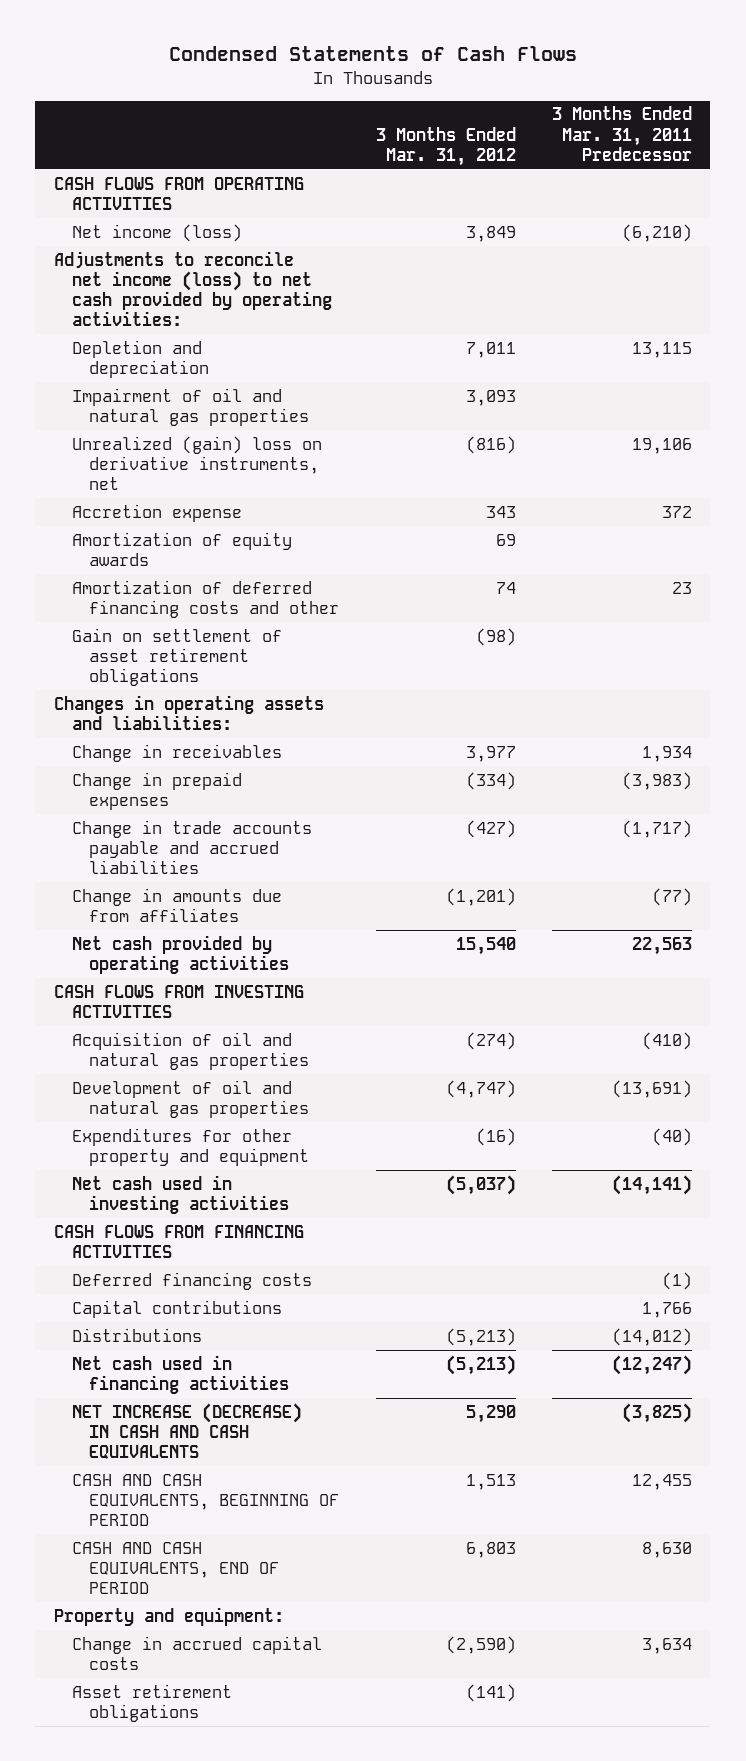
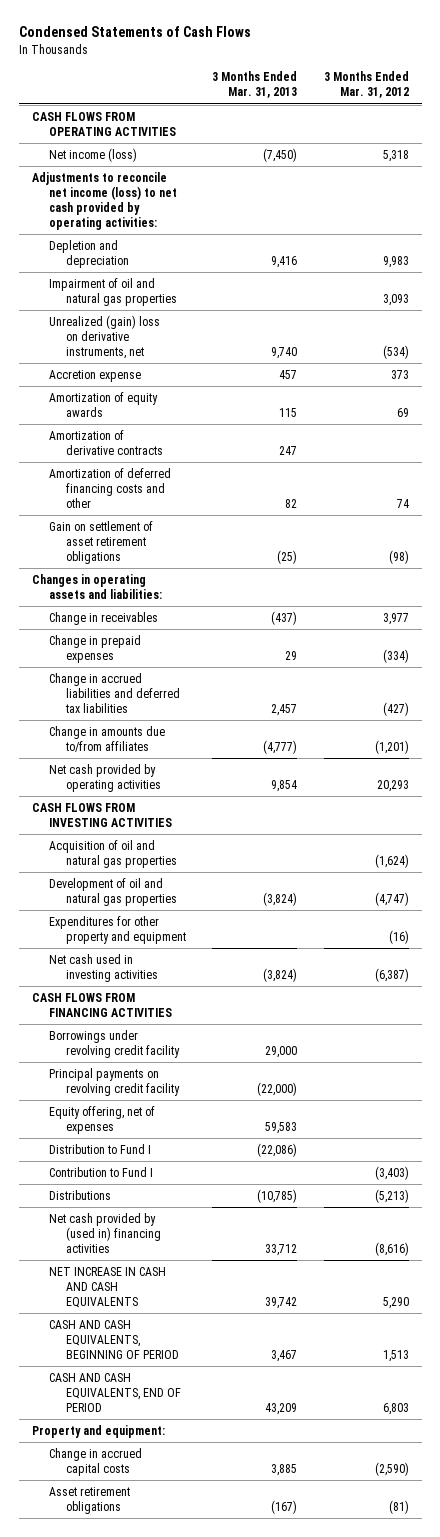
- | 3 Months Ended Mar. 31, 2012 | 3 Months Ended Mar. 31, 2011 Predecessor
+ | 3 Months Ended Mar. 31, 2013 | 3 Months Ended Mar. 31, 2012
- Net income (loss) | 3,849 | (6,210)
+ Net income (loss) | (7,450) | 5,318
- Depletion and depreciation | 7,011 | 13,115
+ Depletion and depreciation | 9,416 | 9,983
- Unrealized (gain) loss on derivative instruments, net | (816) | 19,106
- Accretion expense | 343 | 372
+ Unrealized (gain) loss on derivative instruments, net | 9,740 | (534)
+ Accretion expense | 457 | 373
+ Amortization of derivative contracts | 247 |
- Change in trade accounts payable and accrued liabilities | (427) | (1,717)
- Change in amounts due from affiliates | (1,201) | (77)
- Net cash provided by operating activities | 15,540 | 22,563
+ Change in accrued liabilities and deferred tax liabilities | 2,457 | (427)
+ Change in amounts due to/from affiliates | (4,777) | (1,201)
+ Net cash provided by operating activities | 9,854 | 20,293
- Acquisition of oil and natural gas properties | (274) | (410)
+ Acquisition of oil and natural gas properties | | (1,624)
- Net cash used in investing activities | (5,037) | (14,141)
+ Net cash used in investing activities | (3,824) | (6,387)
- Deferred financing costs | | (1)
- Capital contributions | | 1,766
+ Borrowings under revolving credit facility | 29,000 |
+ Principal payments on revolving credit facility | (22,000) |
+ Equity offering, net of expenses | 59,583 |
+ Distribution to Fund I | (22,086) |
+ Contribution to Fund I | | (3,403)
- Net cash used in financing activities | (5,213) | (12,247)
- NET INCREASE (DECREASE) IN CASH AND CASH EQUIVALENTS | 5,290 | (3,825)
+ Net cash provided by (used in) financing activities | 33,712 | (8,616)
+ NET INCREASE IN CASH AND CASH EQUIVALENTS | 39,742 | 5,290
- Asset retirement obligations | (141) |
+ Asset retirement obligations | (167) | (81)

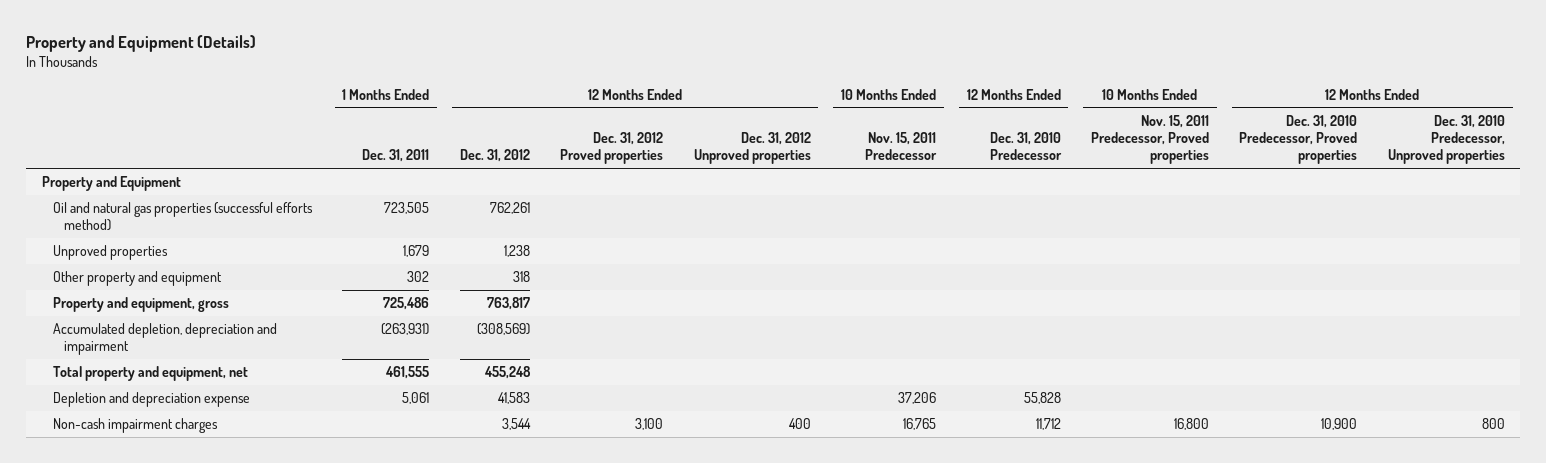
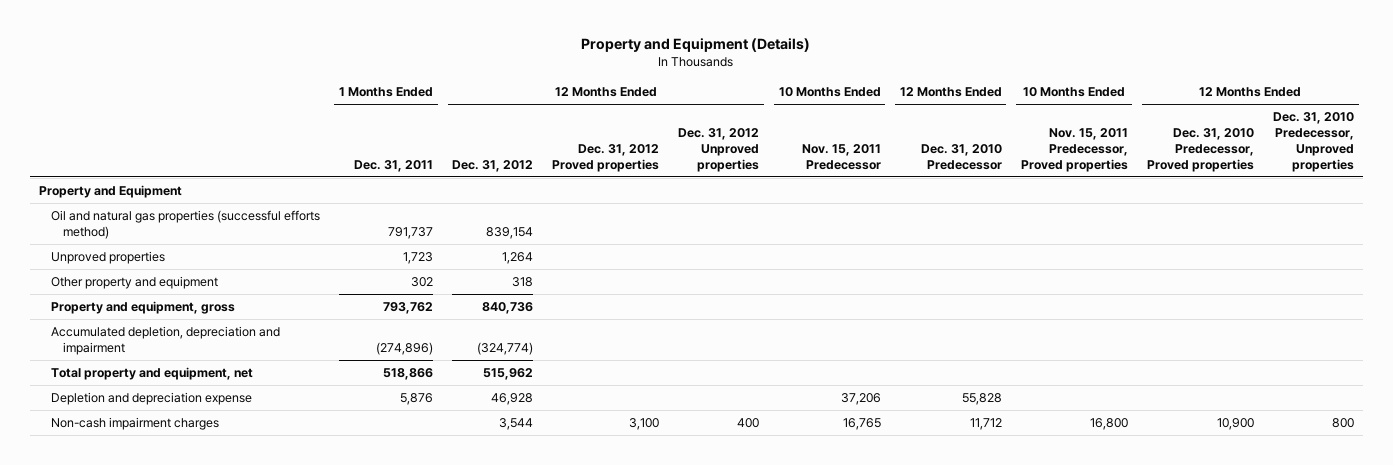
- Oil and natural gas properties (successful efforts method) | 723,505 | 762,261 | | | | | | |
- Unproved properties | 1,679 | 1,238 | | | | | | |
+ Oil and natural gas properties (successful efforts method) | 791,737 | 839,154 | | | | | | |
+ Unproved properties | 1,723 | 1,264 | | | | | | |
- Property and equipment, gross | 725,486 | 763,817 | | | | | | |
- Accumulated depletion, depreciation and impairment | (263,931) | (308,569) | | | | | | |
- Total property and equipment, net | 461,555 | 455,248 | | | | | | |
- Depletion and depreciation expense | 5,061 | 41,583 | | | 37,206 | 55,828 | | |
+ Property and equipment, gross | 793,762 | 840,736 | | | | | | |
+ Accumulated depletion, depreciation and impairment | (274,896) | (324,774) | | | | | | |
+ Total property and equipment, net | 518,866 | 515,962 | | | | | | |
+ Depletion and depreciation expense | 5,876 | 46,928 | | | 37,206 | 55,828 | | |

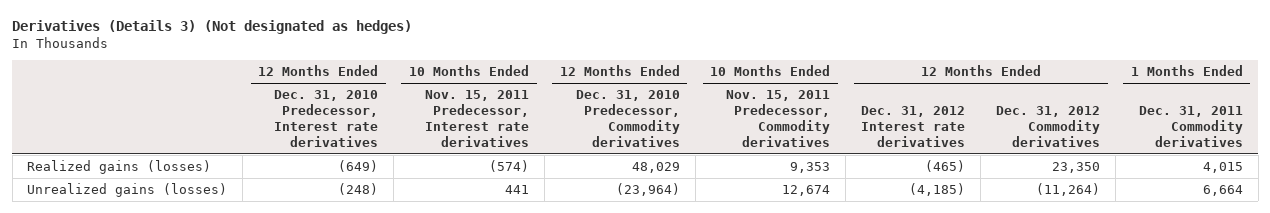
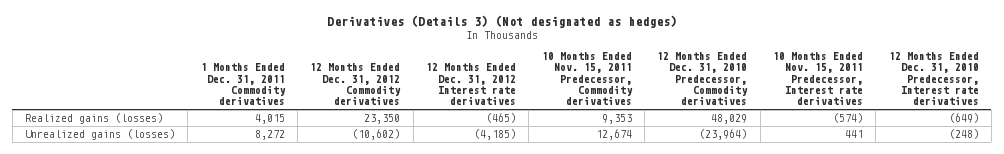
- | 12 Months Ended Dec. 31, 2010 Predecessor, Interest rate derivatives | 10 Months Ended Nov. 15, 2011 Predecessor, Interest rate derivatives | 12 Months Ended Dec. 31, 2010 Predecessor, Commodity derivatives | 10 Months Ended Nov. 15, 2011 Predecessor, Commodity derivatives | 12 Months Ended Dec. 31, 2012 Interest rate derivatives | 12 Months Ended Dec. 31, 2012 Commodity derivatives | 1 Months Ended Dec. 31, 2011 Commodity derivatives
+ | 1 Months Ended Dec. 31, 2011 Commodity derivatives | 12 Months Ended Dec. 31, 2012 Commodity derivatives | 12 Months Ended Dec. 31, 2012 Interest rate derivatives | 10 Months Ended Nov. 15, 2011 Predecessor, Commodity derivatives | 12 Months Ended Dec. 31, 2010 Predecessor, Commodity derivatives | 10 Months Ended Nov. 15, 2011 Predecessor, Interest rate derivatives | 12 Months Ended Dec. 31, 2010 Predecessor, Interest rate derivatives
- Unrealized gains (losses) | (248) | 441 | (23,964) | 12,674 | (4,185) | (11,264) | 6,664
+ Unrealized gains (losses) | 8,272 | (10,602) | (4,185) | 12,674 | (23,964) | 441 | (248)

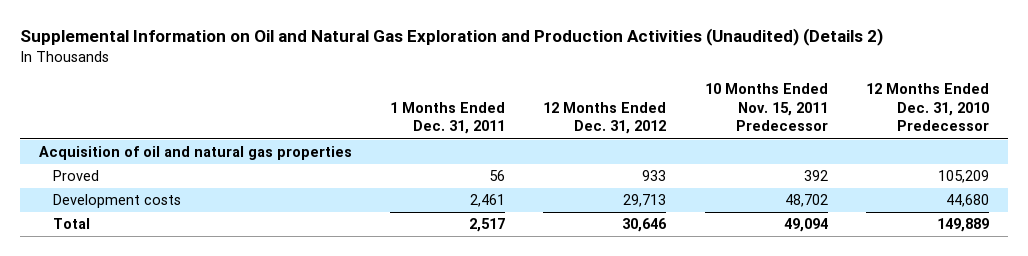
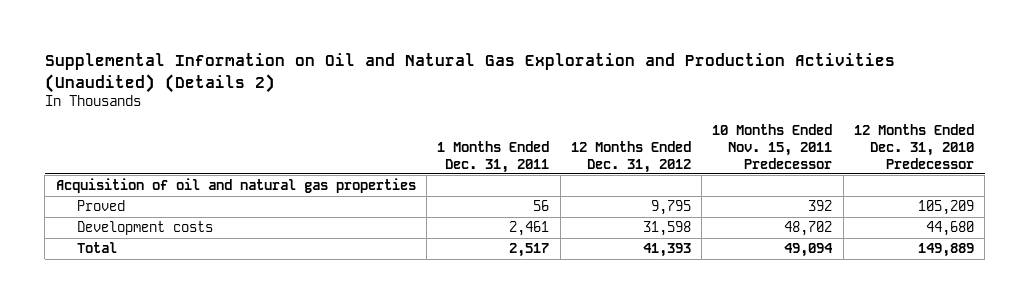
- Proved | 56 | 933 | 392 | 105,209
- Development costs | 2,461 | 29,713 | 48,702 | 44,680
- Total | 2,517 | 30,646 | 49,094 | 149,889
+ Proved | 56 | 9,795 | 392 | 105,209
+ Development costs | 2,461 | 31,598 | 48,702 | 44,680
+ Total | 2,517 | 41,393 | 49,094 | 149,889

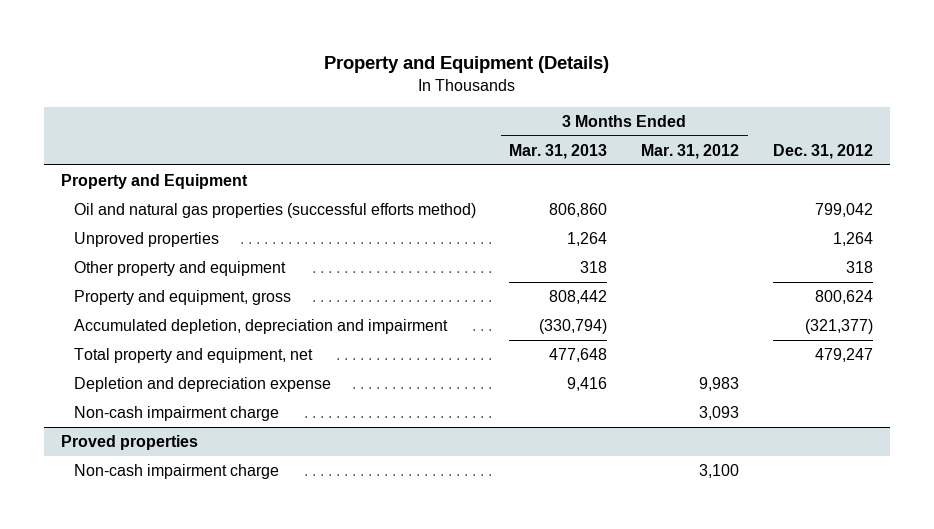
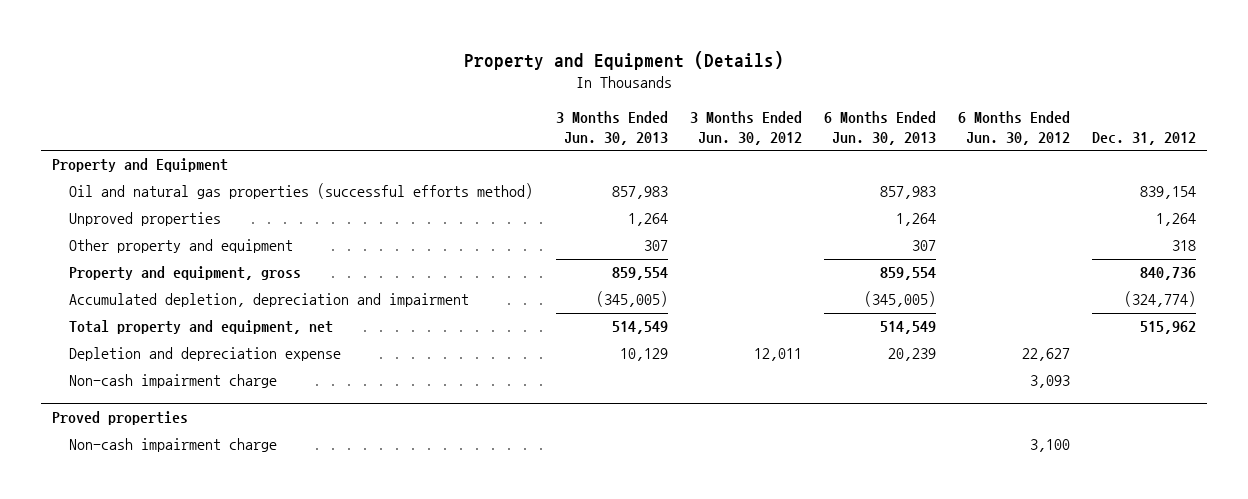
- | 3 Months Ended Mar. 31, 2013 | 3 Months Ended Mar. 31, 2012 | Dec. 31, 2012
+ | 3 Months Ended Jun. 30, 2013 | 3 Months Ended Jun. 30, 2012 | 6 Months Ended Jun. 30, 2013 | 6 Months Ended Jun. 30, 2012 | Dec. 31, 2012
- Oil and natural gas properties (successful efforts method) | 806,860 | | 799,042
+ Oil and natural gas properties (successful efforts method) | 857,983 | | 857,983 | | 839,154
- Property and equipment, gross | 808,442 | | 800,624
- Accumulated depletion, depreciation and impairment | (330,794) | | (321,377)
- Total property and equipment, net | 477,648 | | 479,247
+ Property and equipment, gross | 859,554 | | 859,554 | | 840,736
+ Accumulated depletion, depreciation and impairment | (345,005) | | (345,005) | | (324,774)
+ Total property and equipment, net | 514,549 | | 514,549 | | 515,962

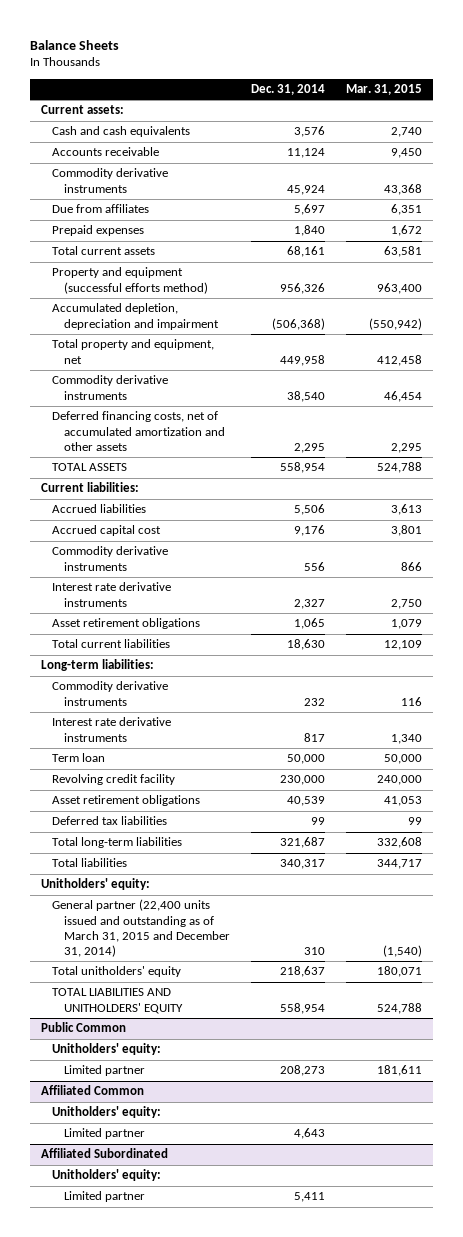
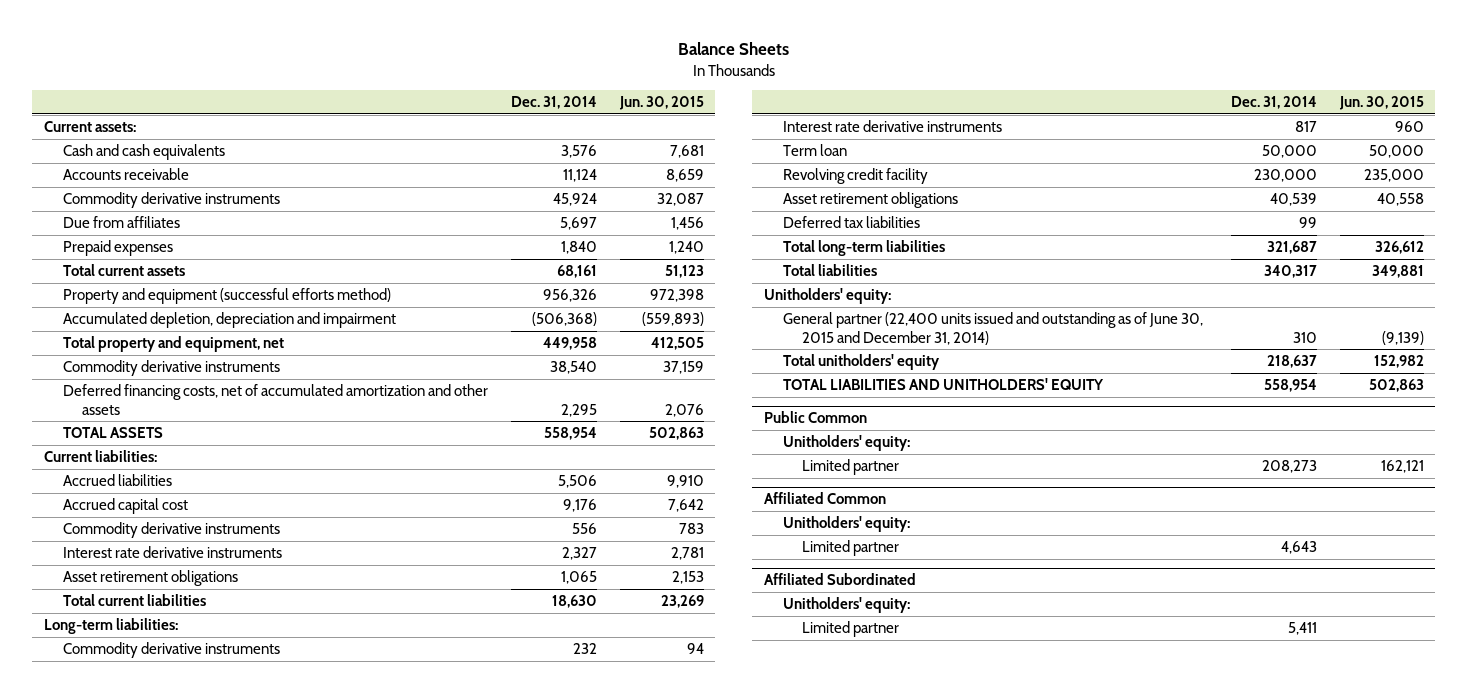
- | Dec. 31, 2014 | Mar. 31, 2015
+ | Dec. 31, 2014 | Jun. 30, 2015
- General partner (22,400 units issued and outstanding as of March 31, 2015 and December 31, 2014) | 310 | (1,540)
+ General partner (22,400 units issued and outstanding as of June 30, 2015 and December 31, 2014) | 310 | (9,139)

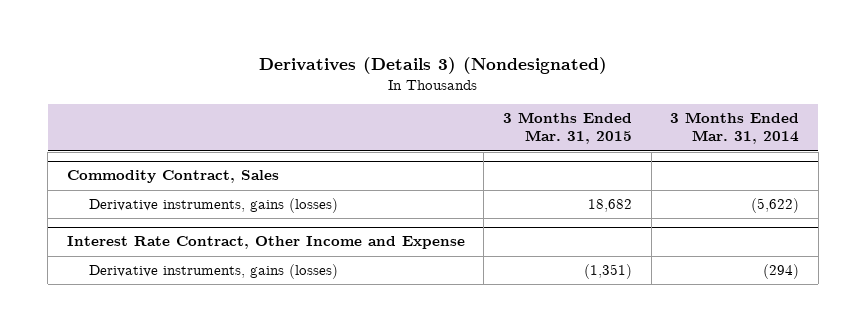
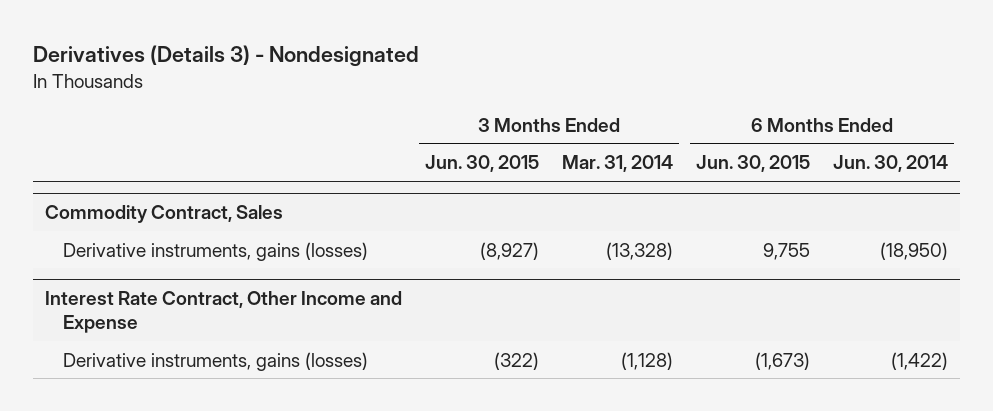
- Derivatives (Details 3) (Nondesignated)
+ Derivatives (Details 3) - Nondesignated
- | 3 Months Ended Mar. 31, 2015 | 3 Months Ended Mar. 31, 2014
+ | 3 Months Ended Jun. 30, 2015 | 3 Months Ended Mar. 31, 2014 | 6 Months Ended Jun. 30, 2015 | 6 Months Ended Jun. 30, 2014
@ Commodity Contract, Sales
- Derivative instruments, gains (losses) | 18,682 | (5,622)
+ Derivative instruments, gains (losses) | (8,927) | (13,328) | 9,755 | (18,950)
@ Interest Rate Contract, Other Income and Expense
- Derivative instruments, gains (losses) | (1,351) | (294)
+ Derivative instruments, gains (losses) | (322) | (1,128) | (1,673) | (1,422)

